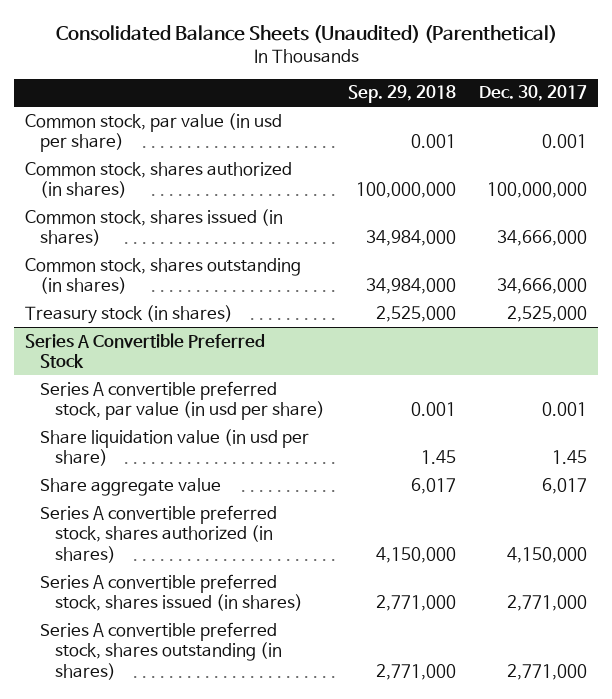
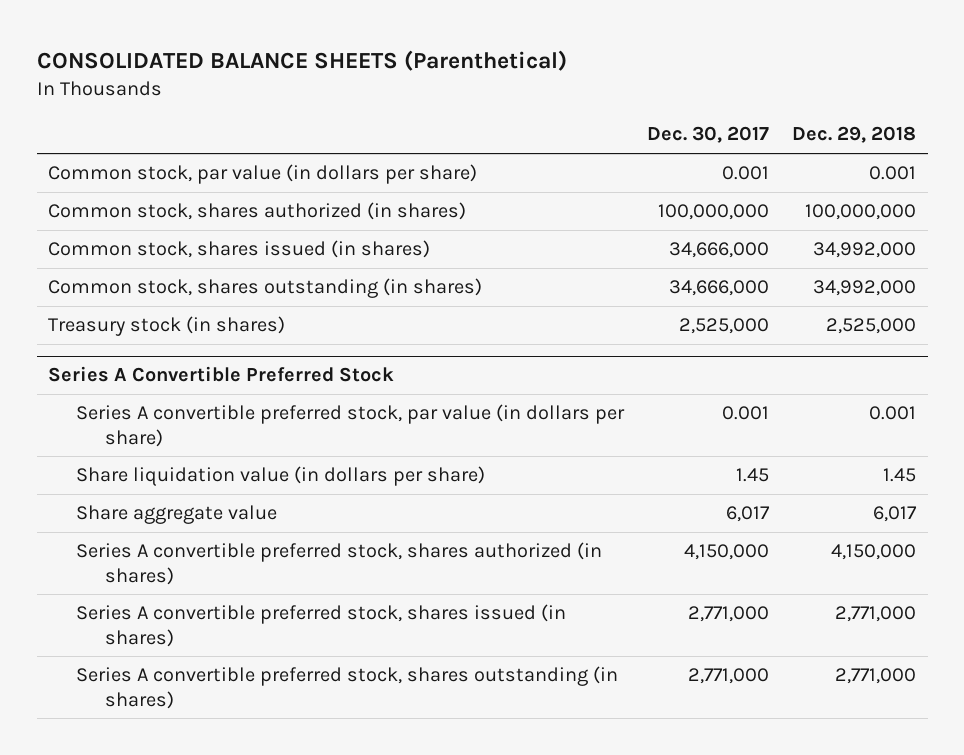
- Consolidated Balance Sheets (Unaudited) (Parenthetical)
+ CONSOLIDATED BALANCE SHEETS (Parenthetical)
- | Sep. 29, 2018 | Dec. 30, 2017
+ | Dec. 30, 2017 | Dec. 29, 2018
- Common stock, par value (in usd per share) | 0.001 | 0.001
+ Common stock, par value (in dollars per share) | 0.001 | 0.001
@ Series A Convertible Preferred Stock
- Series A convertible preferred stock, par value (in usd per share) | 0.001 | 0.001
- Share liquidation value (in usd per share) | 1.45 | 1.45
+ Series A convertible preferred stock, par value (in dollars per share) | 0.001 | 0.001
+ Share liquidation value (in dollars per share) | 1.45 | 1.45

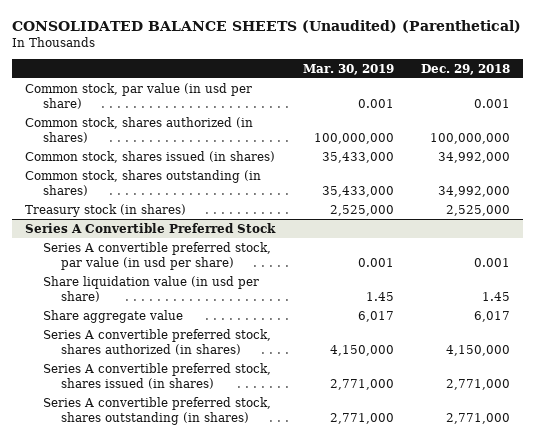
- CONSOLIDATED BALANCE SHEETS (Parenthetical)
+ CONSOLIDATED BALANCE SHEETS (Unaudited) (Parenthetical)
- | Dec. 30, 2017 | Dec. 29, 2018
+ | Mar. 30, 2019 | Dec. 29, 2018
- Common stock, par value (in dollars per share) | 0.001 | 0.001
+ Common stock, par value (in usd per share) | 0.001 | 0.001
@ Series A Convertible Preferred Stock
- Series A convertible preferred stock, par value (in dollars per share) | 0.001 | 0.001
- Share liquidation value (in dollars per share) | 1.45 | 1.45
+ Series A convertible preferred stock, par value (in usd per share) | 0.001 | 0.001
+ Share liquidation value (in usd per share) | 1.45 | 1.45

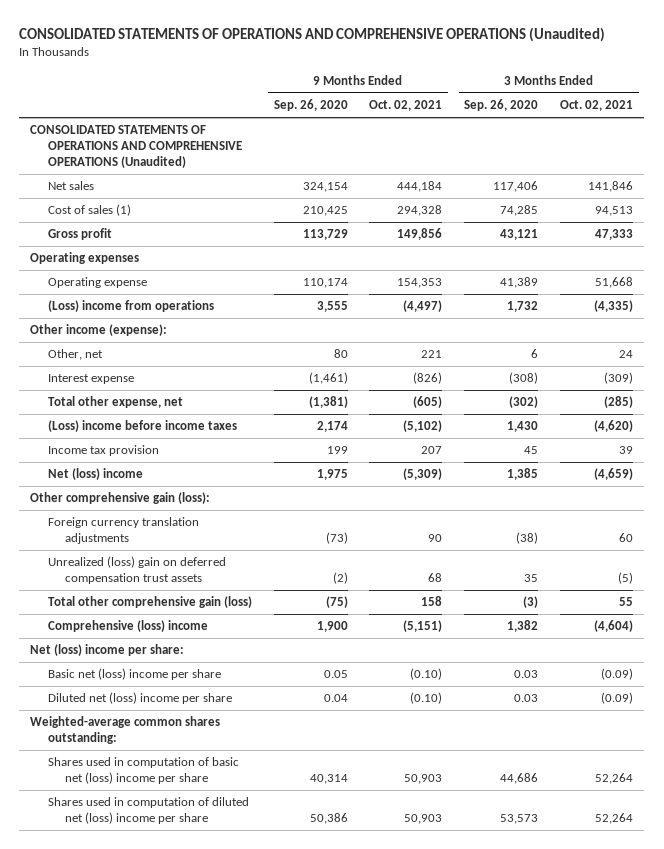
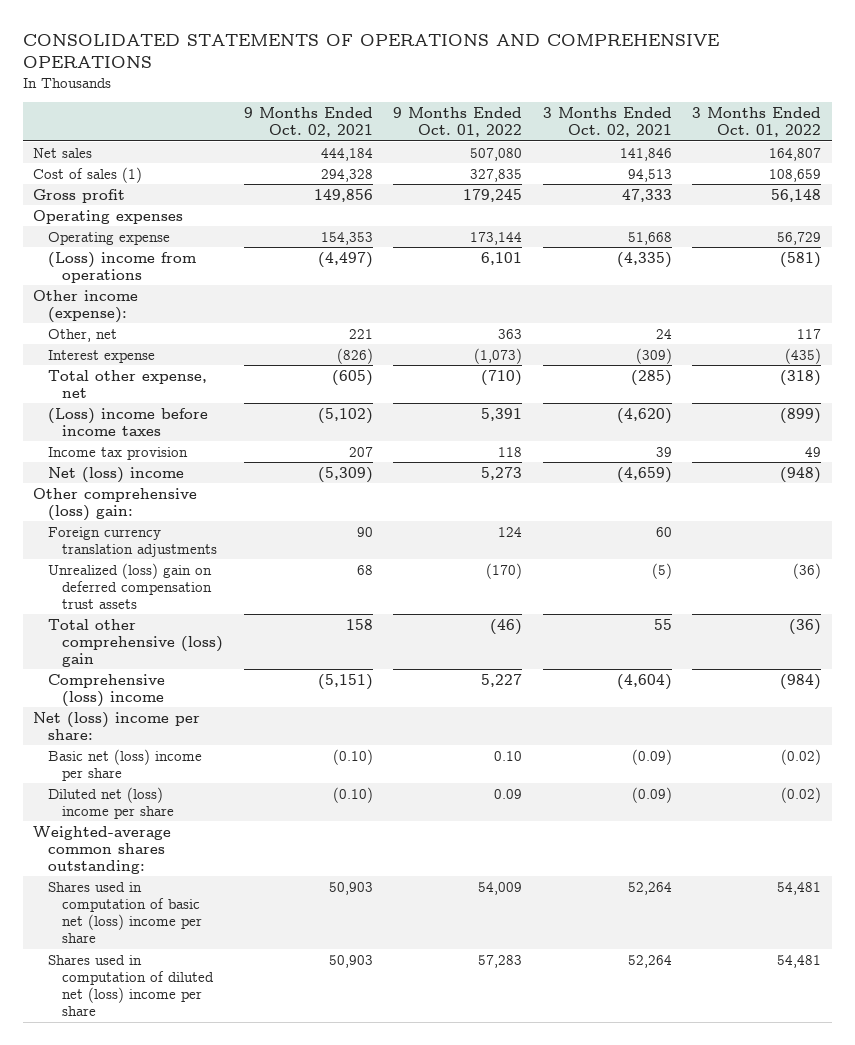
- CONSOLIDATED STATEMENTS OF OPERATIONS AND COMPREHENSIVE OPERATIONS (Unaudited)
+ CONSOLIDATED STATEMENTS OF OPERATIONS AND COMPREHENSIVE OPERATIONS
- | 9 Months Ended Sep. 26, 2020 | 9 Months Ended Oct. 02, 2021 | 3 Months Ended Sep. 26, 2020 | 3 Months Ended Oct. 02, 2021
+ | 9 Months Ended Oct. 02, 2021 | 9 Months Ended Oct. 01, 2022 | 3 Months Ended Oct. 02, 2021 | 3 Months Ended Oct. 01, 2022
- CONSOLIDATED STATEMENTS OF OPERATIONS AND COMPREHENSIVE OPERATIONS (Unaudited)
- Other comprehensive gain (loss):
+ Other comprehensive (loss) gain:
- Total other comprehensive gain (loss) | (75) | 158 | (3) | 55
+ Total other comprehensive (loss) gain | 158 | (46) | 55 | (36)

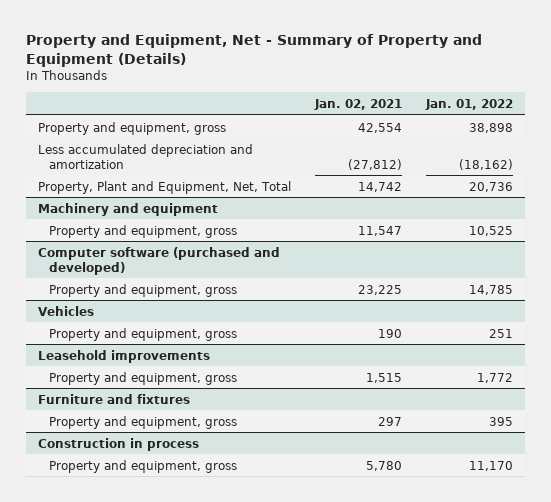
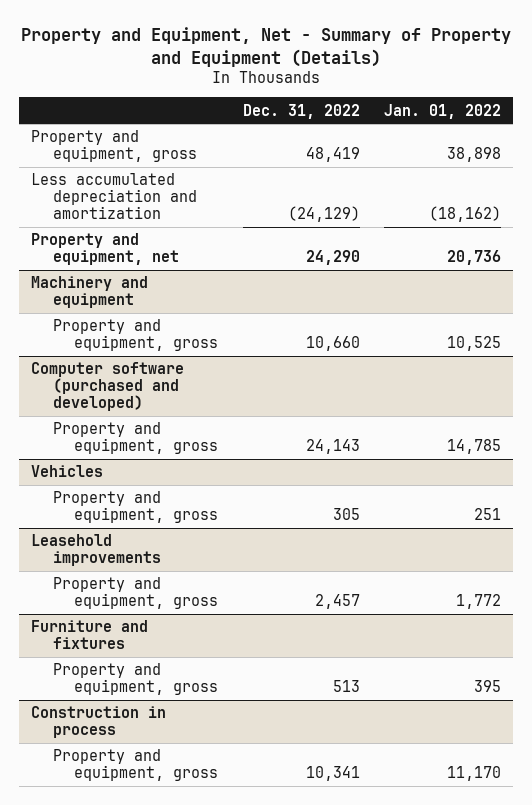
- | Jan. 02, 2021 | Jan. 01, 2022
+ | Dec. 31, 2022 | Jan. 01, 2022
- Property, Plant and Equipment, Net, Total | 14,742 | 20,736
+ Property and equipment, net | 24,290 | 20,736

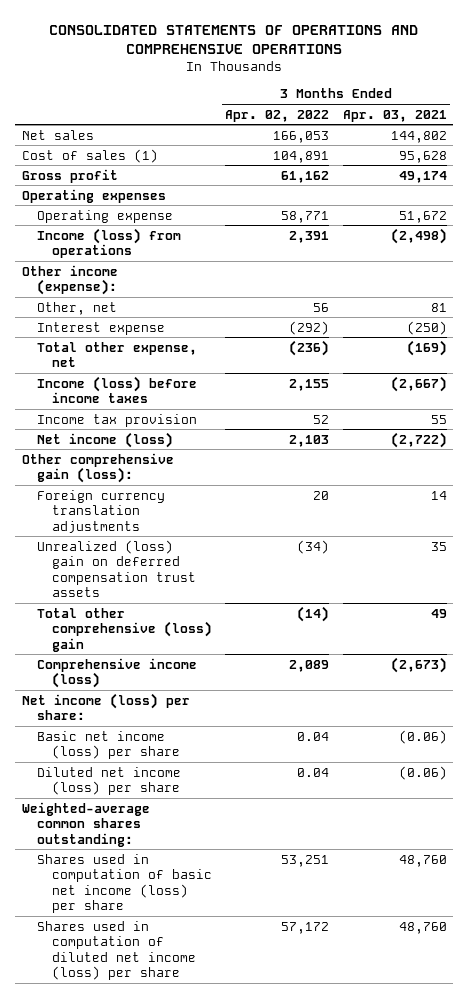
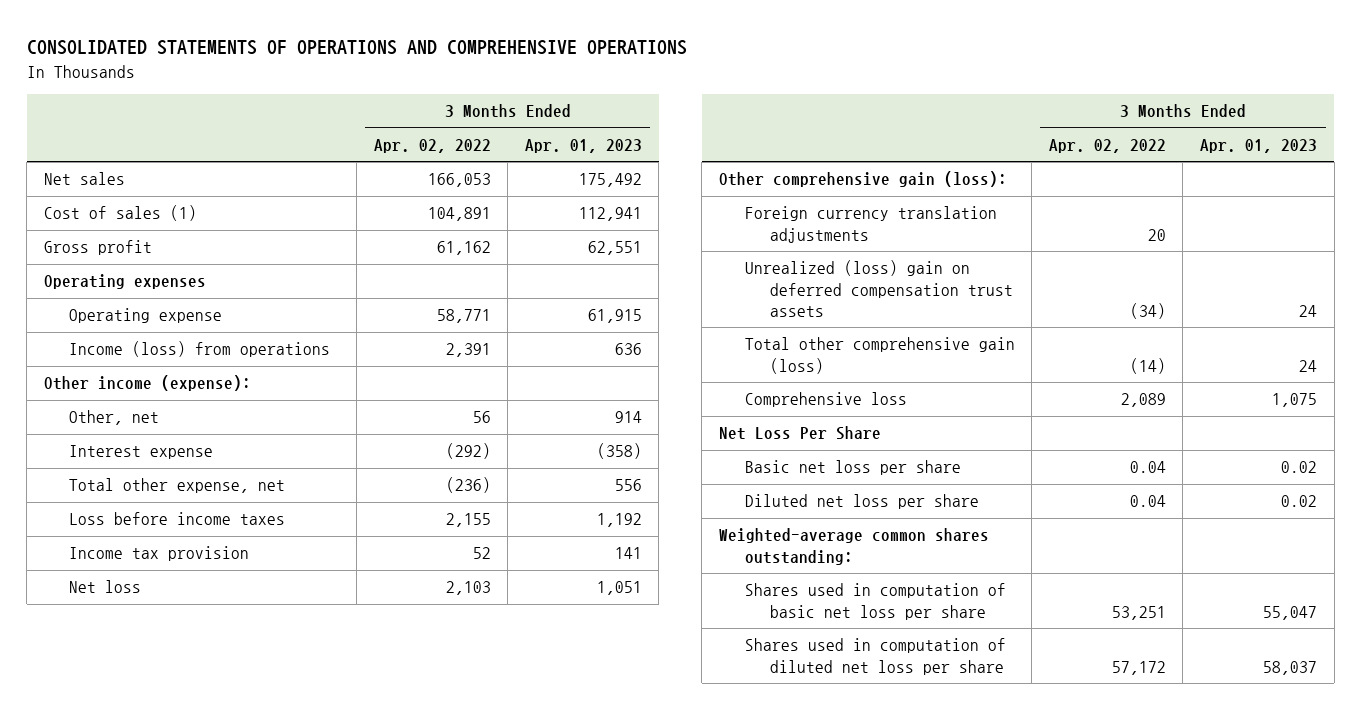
- | 3 Months Ended Apr. 02, 2022 | 3 Months Ended Apr. 03, 2021
+ | 3 Months Ended Apr. 02, 2022 | 3 Months Ended Apr. 01, 2023
- Income (loss) before income taxes | 2,155 | (2,667)
+ Loss before income taxes | 2,155 | 1,192
- Net income (loss) | 2,103 | (2,722)
+ Net loss | 2,103 | 1,051
- Total other comprehensive (loss) gain | (14) | 49
- Comprehensive income (loss) | 2,089 | (2,673)
- Net income (loss) per share:
- Basic net income (loss) per share | 0.04 | (0.06)
- Diluted net income (loss) per share | 0.04 | (0.06)
+ Total other comprehensive gain (loss) | (14) | 24
+ Comprehensive loss | 2,089 | 1,075
+ Net Loss Per Share
+ Basic net loss per share | 0.04 | 0.02
+ Diluted net loss per share | 0.04 | 0.02
- Shares used in computation of basic net income (loss) per share | 53,251 | 48,760
- Shares used in computation of diluted net income (loss) per share | 57,172 | 48,760
+ Shares used in computation of basic net loss per share | 53,251 | 55,047
+ Shares used in computation of diluted net loss per share | 57,172 | 58,037

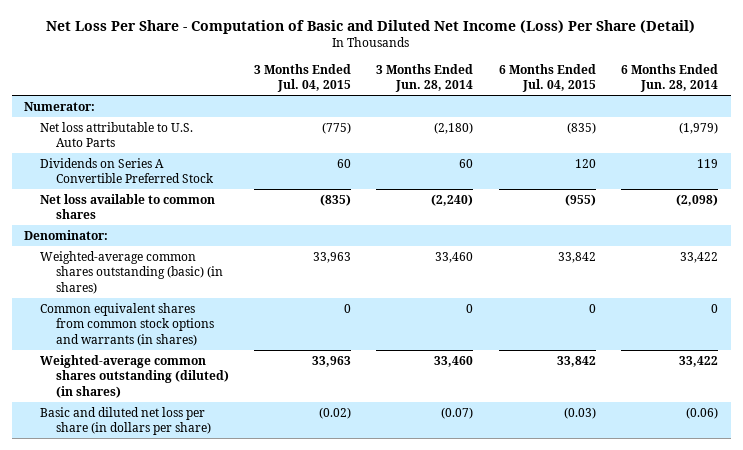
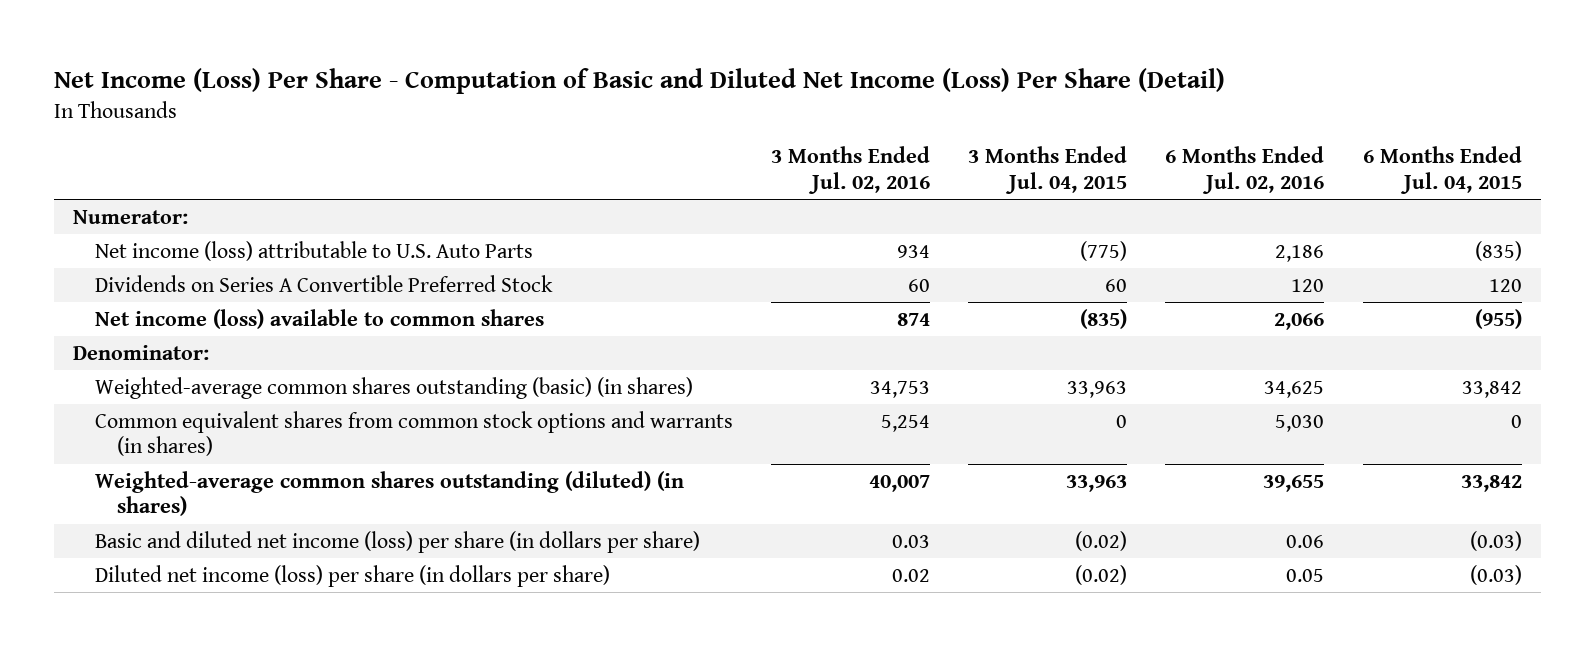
- Net Loss Per Share - Computation of Basic and Diluted Net Income (Loss) Per Share (Detail)
+ Net Income (Loss) Per Share - Computation of Basic and Diluted Net Income (Loss) Per Share (Detail)
- | 3 Months Ended Jul. 04, 2015 | 3 Months Ended Jun. 28, 2014 | 6 Months Ended Jul. 04, 2015 | 6 Months Ended Jun. 28, 2014
+ | 3 Months Ended Jul. 02, 2016 | 3 Months Ended Jul. 04, 2015 | 6 Months Ended Jul. 02, 2016 | 6 Months Ended Jul. 04, 2015
- Net loss attributable to U.S. Auto Parts | (775) | (2,180) | (835) | (1,979)
+ Net income (loss) attributable to U.S. Auto Parts | 934 | (775) | 2,186 | (835)
- Net loss available to common shares | (835) | (2,240) | (955) | (2,098)
+ Net income (loss) available to common shares | 874 | (835) | 2,066 | (955)
- Basic and diluted net loss per share (in dollars per share) | (0.02) | (0.07) | (0.03) | (0.06)
+ Basic and diluted net income (loss) per share (in dollars per share) | 0.03 | (0.02) | 0.06 | (0.03)
+ Diluted net income (loss) per share (in dollars per share) | 0.02 | (0.02) | 0.05 | (0.03)

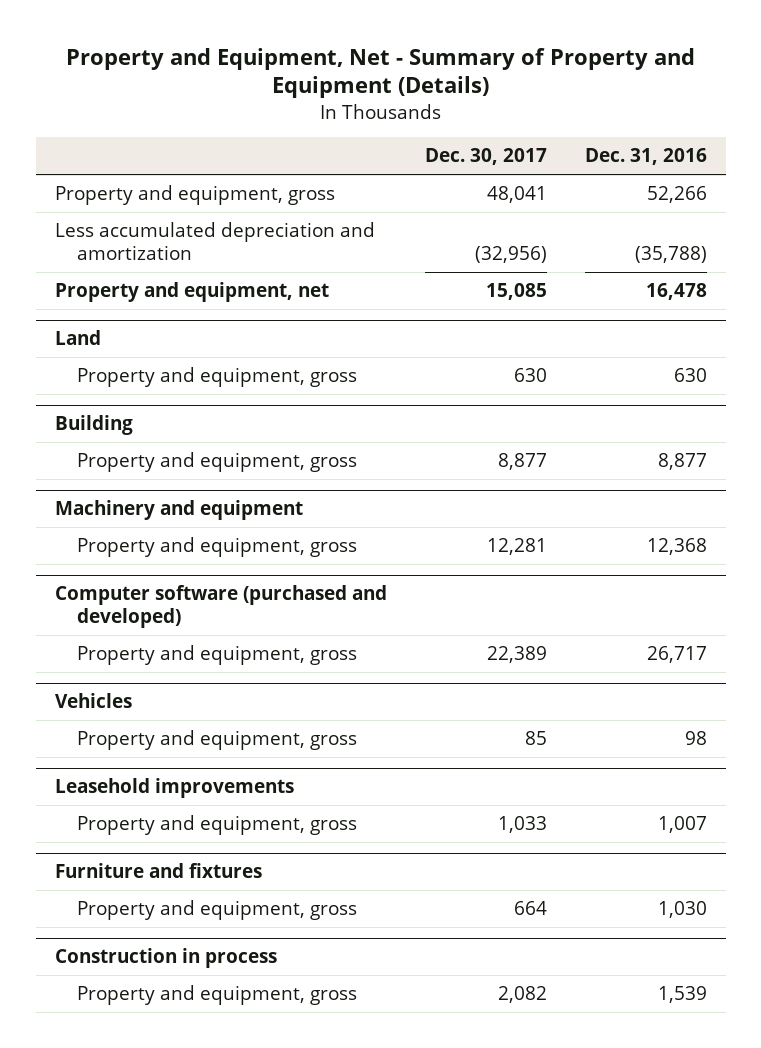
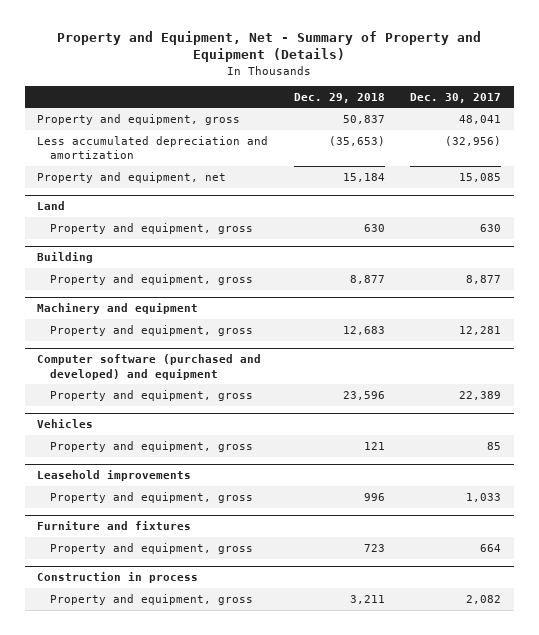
- | Dec. 30, 2017 | Dec. 31, 2016
+ | Dec. 29, 2018 | Dec. 30, 2017
- Computer software (purchased and developed)
+ Computer software (purchased and developed) and equipment

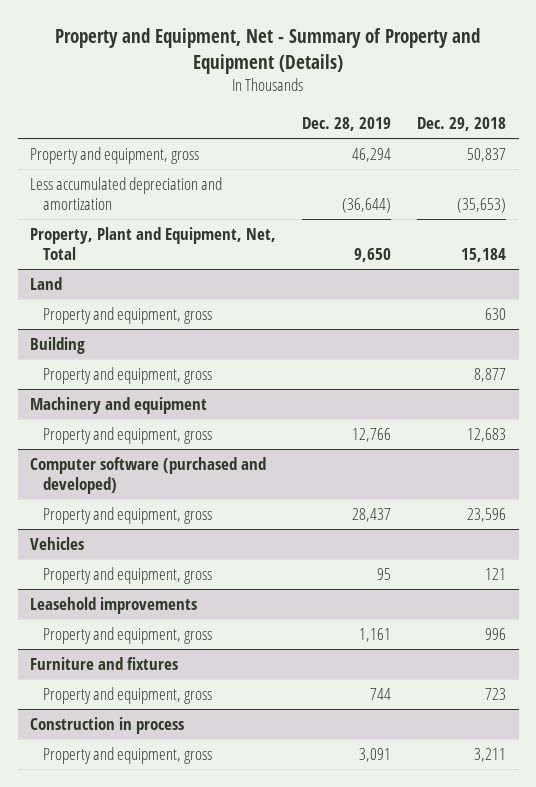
- | Dec. 29, 2018 | Dec. 30, 2017
+ | Dec. 28, 2019 | Dec. 29, 2018
- Property and equipment, net | 15,184 | 15,085
+ Property, Plant and Equipment, Net, Total | 9,650 | 15,184
- Computer software (purchased and developed) and equipment
+ Computer software (purchased and developed)

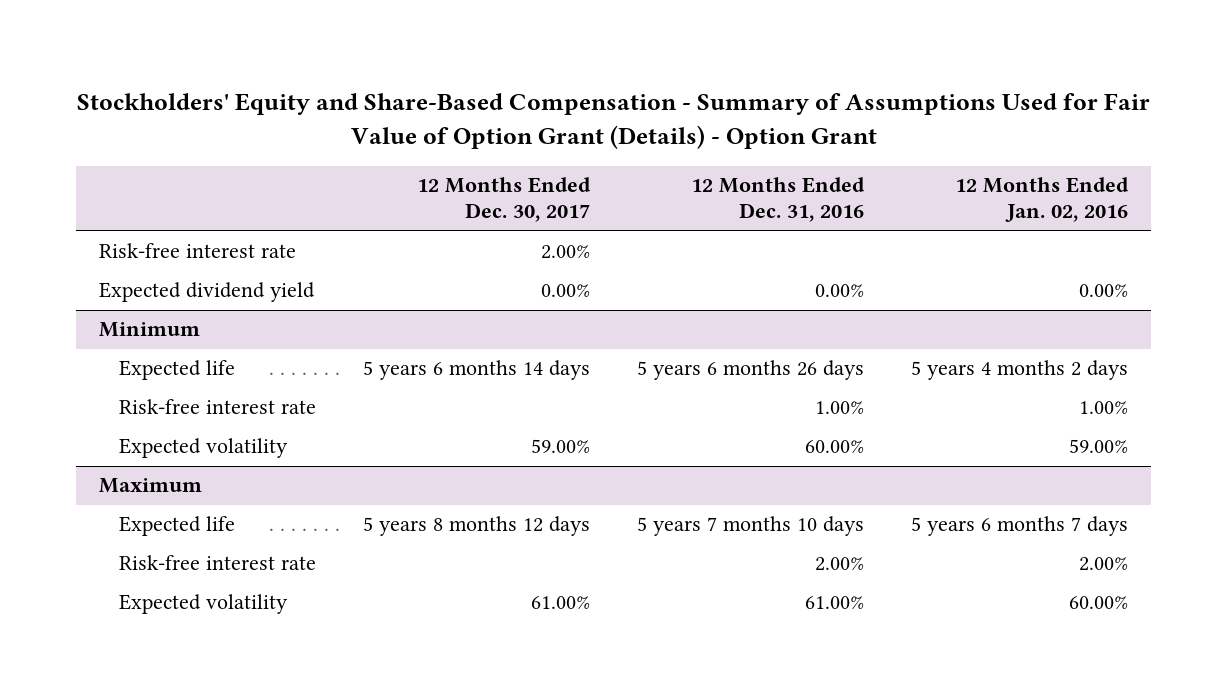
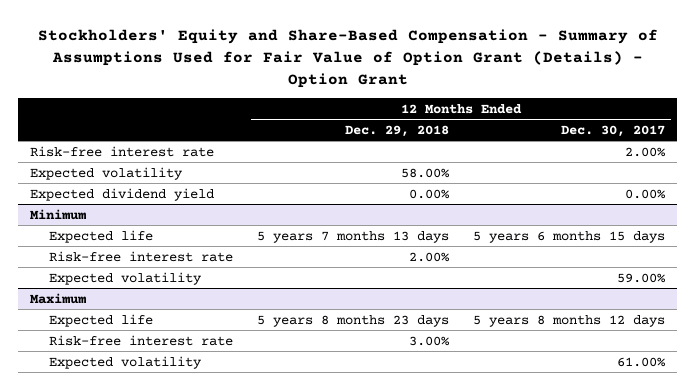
- | 12 Months Ended Dec. 30, 2017 | 12 Months Ended Dec. 31, 2016 | 12 Months Ended Jan. 02, 2016
+ | 12 Months Ended Dec. 29, 2018 | 12 Months Ended Dec. 30, 2017
+ Expected volatility | 58.00% |
@ Minimum
- Expected life | 5 years 6 months 14 days | 5 years 6 months 26 days | 5 years 4 months 2 days
+ Expected life | 5 years 7 months 13 days | 5 years 6 months 15 days

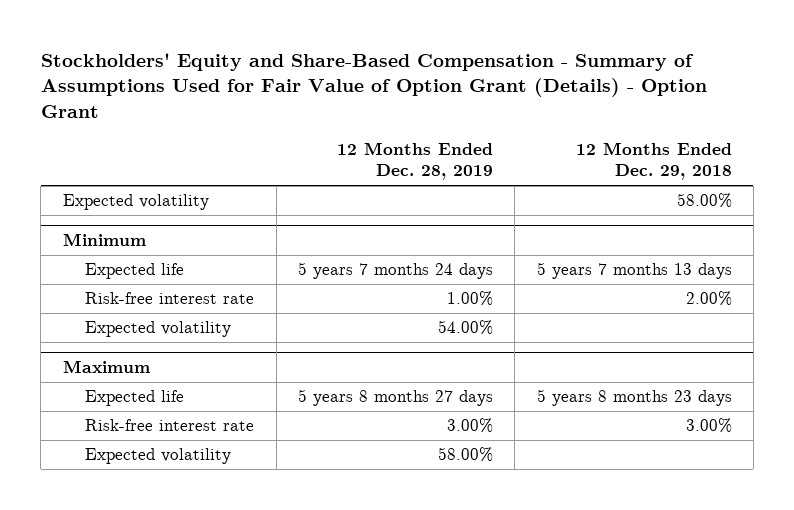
- | 12 Months Ended Dec. 29, 2018 | 12 Months Ended Dec. 30, 2017
+ | 12 Months Ended Dec. 28, 2019 | 12 Months Ended Dec. 29, 2018
- Risk-free interest rate | | 2.00%
- Expected dividend yield | 0.00% | 0.00%

